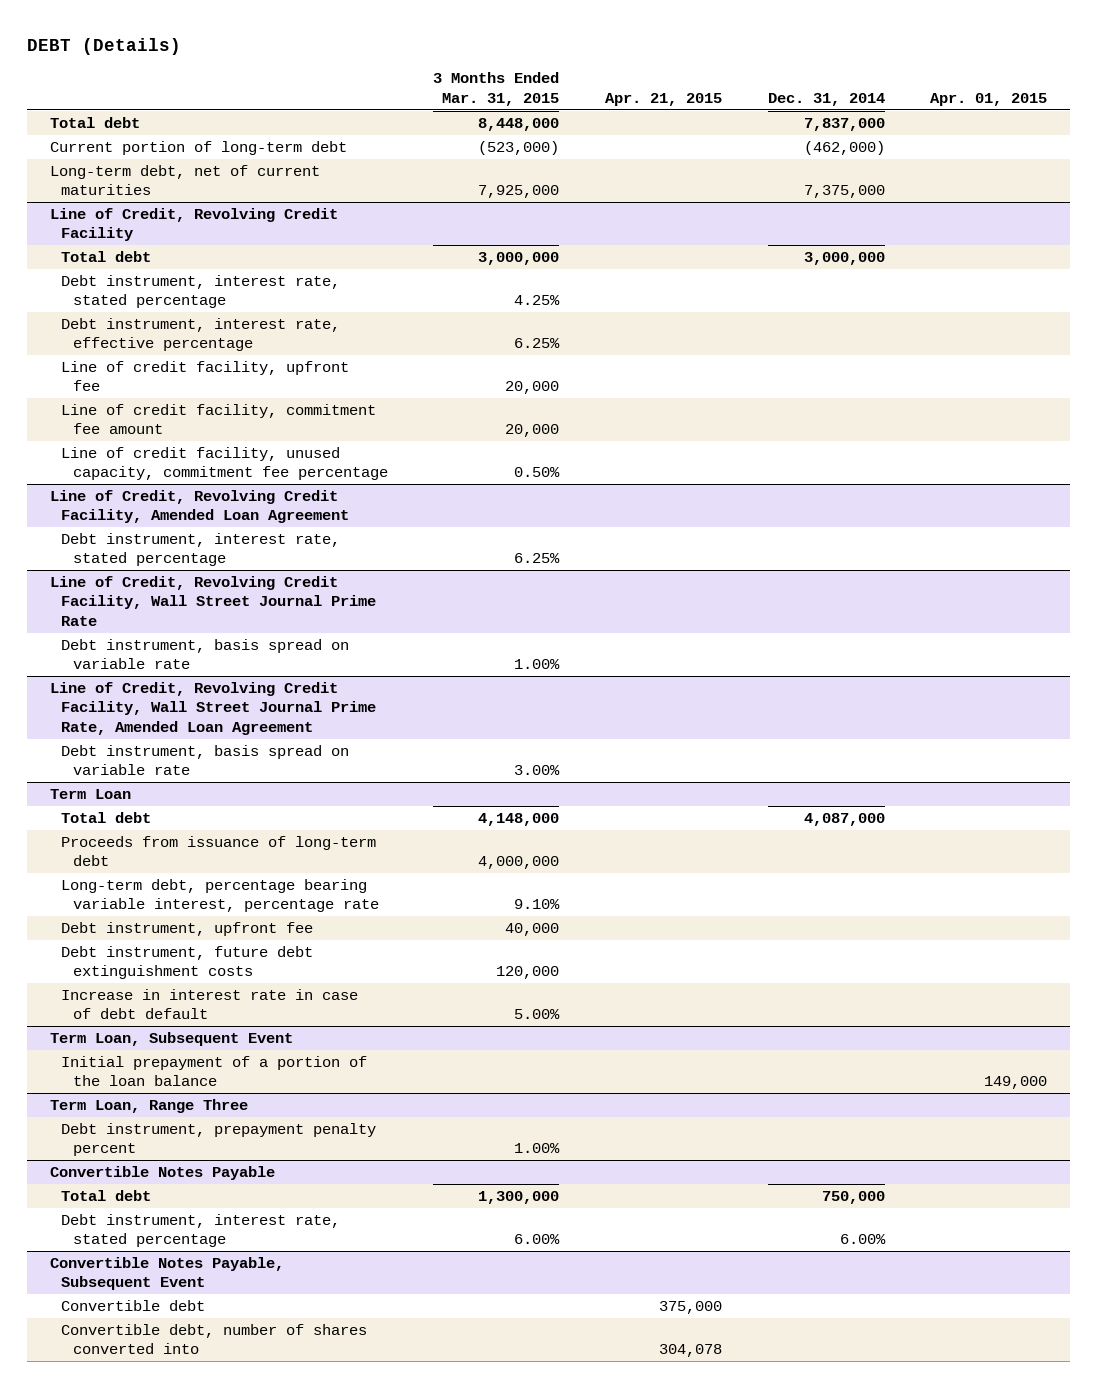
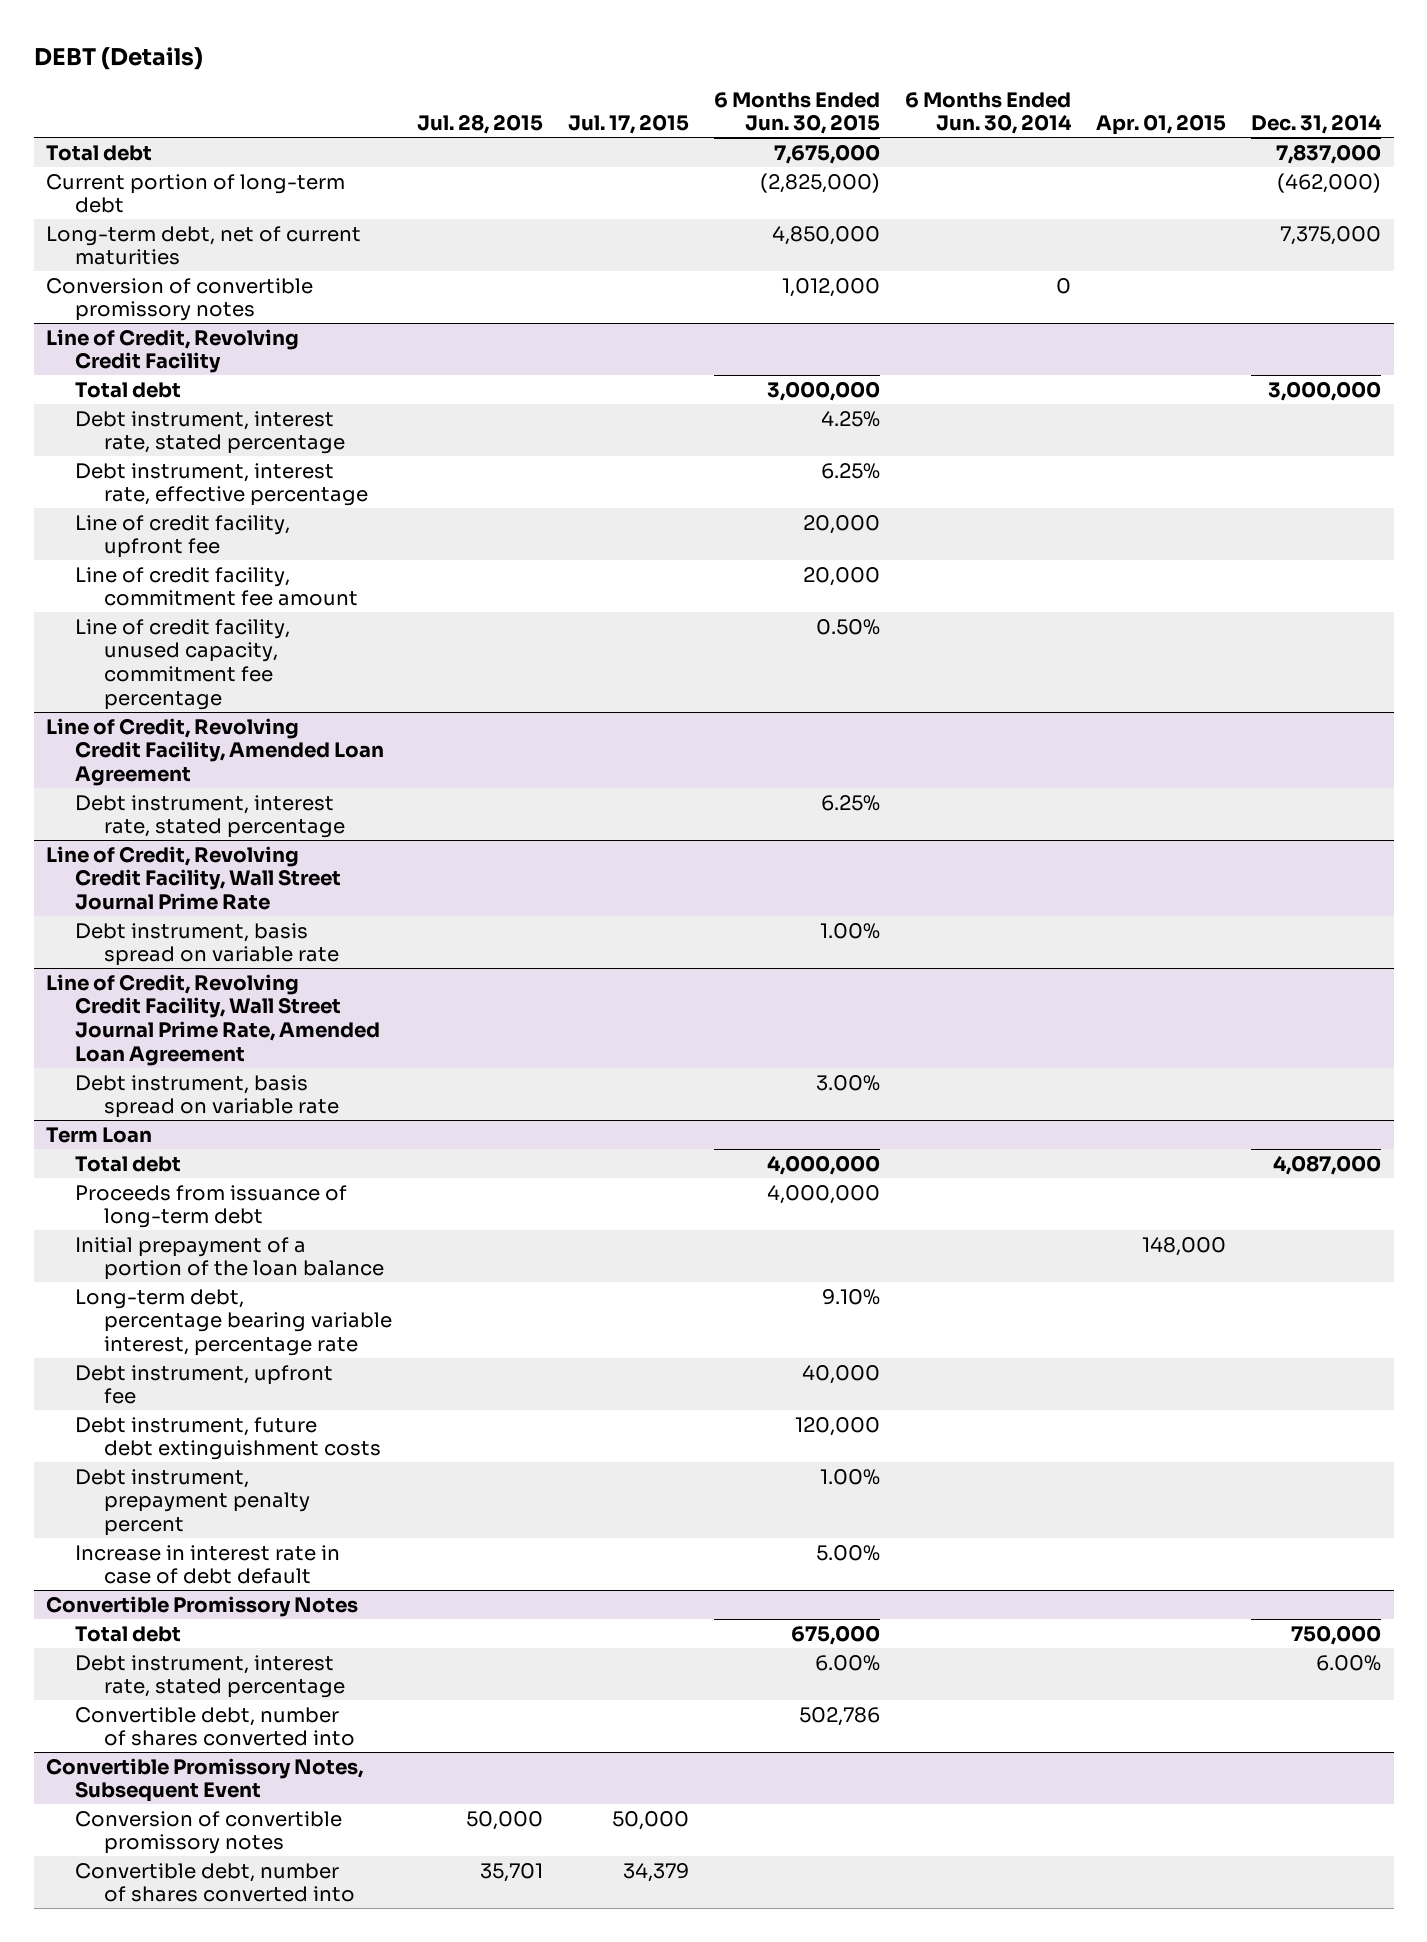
- | 3 Months Ended Mar. 31, 2015 | Apr. 21, 2015 | Dec. 31, 2014 | Apr. 01, 2015
+ | Jul. 28, 2015 | Jul. 17, 2015 | 6 Months Ended Jun. 30, 2015 | 6 Months Ended Jun. 30, 2014 | Apr. 01, 2015 | Dec. 31, 2014
+ Conversion of convertible promissory notes | | | 1,012,000 | 0 | |
@ Term Loan
+ Initial prepayment of a portion of the loan balance | | | | | 148,000 |
+ Debt instrument, prepayment penalty percent | | | 1.00% | | |
- Term Loan, Subsequent Event
- Initial prepayment of a portion of the loan balance | | | | 149,000
- Term Loan, Range Three
- Debt instrument, prepayment penalty percent | 1.00% | | |
- Convertible Notes Payable
+ Convertible Promissory Notes
- Convertible Notes Payable, Subsequent Event
- Convertible debt | | 375,000 | |
+ Convertible debt, number of shares converted into | | | 502,786 | | |
+ Convertible Promissory Notes, Subsequent Event
+ Conversion of convertible promissory notes | 50,000 | 50,000 | | | |

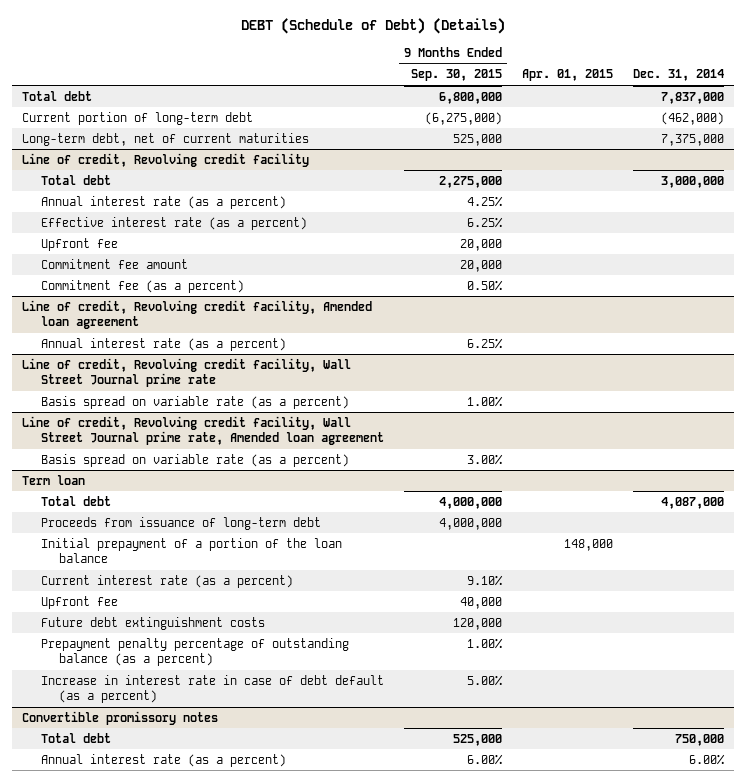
- DEBT (Details)
+ DEBT (Schedule of Debt) (Details)
- | Jul. 28, 2015 | Jul. 17, 2015 | 6 Months Ended Jun. 30, 2015 | 6 Months Ended Jun. 30, 2014 | Apr. 01, 2015 | Dec. 31, 2014
+ | 9 Months Ended Sep. 30, 2015 | Apr. 01, 2015 | Dec. 31, 2014
- Conversion of convertible promissory notes | | | 1,012,000 | 0 | |
- Line of Credit, Revolving Credit Facility
+ Line of credit, Revolving credit facility
- Debt instrument, interest rate, stated percentage | | | 4.25% | | |
- Debt instrument, interest rate, effective percentage | | | 6.25% | | |
- Line of credit facility, upfront fee | | | 20,000 | | |
- Line of credit facility, commitment fee amount | | | 20,000 | | |
- Line of credit facility, unused capacity, commitment fee percentage | | | 0.50% | | |
- Line of Credit, Revolving Credit Facility, Amended Loan Agreement
- Debt instrument, interest rate, stated percentage | | | 6.25% | | |
- Line of Credit, Revolving Credit Facility, Wall Street Journal Prime Rate
- Debt instrument, basis spread on variable rate | | | 1.00% | | |
- Line of Credit, Revolving Credit Facility, Wall Street Journal Prime Rate, Amended Loan Agreement
- Debt instrument, basis spread on variable rate | | | 3.00% | | |
- Term Loan
+ Annual interest rate (as a percent) | 4.25% | |
+ Effective interest rate (as a percent) | 6.25% | |
+ Upfront fee | 20,000 | |
+ Commitment fee amount | 20,000 | |
+ Commitment fee (as a percent) | 0.50% | |
+ Line of credit, Revolving credit facility, Amended loan agreement
+ Annual interest rate (as a percent) | 6.25% | |
+ Line of credit, Revolving credit facility, Wall Street Journal prime rate
+ Basis spread on variable rate (as a percent) | 1.00% | |
+ Line of credit, Revolving credit facility, Wall Street Journal prime rate, Amended loan agreement
+ Basis spread on variable rate (as a percent) | 3.00% | |
+ Term loan
- Long-term debt, percentage bearing variable interest, percentage rate | | | 9.10% | | |
- Debt instrument, upfront fee | | | 40,000 | | |
- Debt instrument, future debt extinguishment costs | | | 120,000 | | |
- Debt instrument, prepayment penalty percent | | | 1.00% | | |
- Increase in interest rate in case of debt default | | | 5.00% | | |
- Convertible Promissory Notes
+ Current interest rate (as a percent) | 9.10% | |
+ Upfront fee | 40,000 | |
+ Future debt extinguishment costs | 120,000 | |
+ Prepayment penalty percentage of outstanding balance (as a percent) | 1.00% | |
+ Increase in interest rate in case of debt default (as a percent) | 5.00% | |
+ Convertible promissory notes
- Debt instrument, interest rate, stated percentage | | | 6.00% | | | 6.00%
- Convertible debt, number of shares converted into | | | 502,786 | | |
- Convertible Promissory Notes, Subsequent Event
- Conversion of convertible promissory notes | 50,000 | 50,000 | | | |
- Convertible debt, number of shares converted into | 35,701 | 34,379 | | | |
+ Annual interest rate (as a percent) | 6.00% | | 6.00%

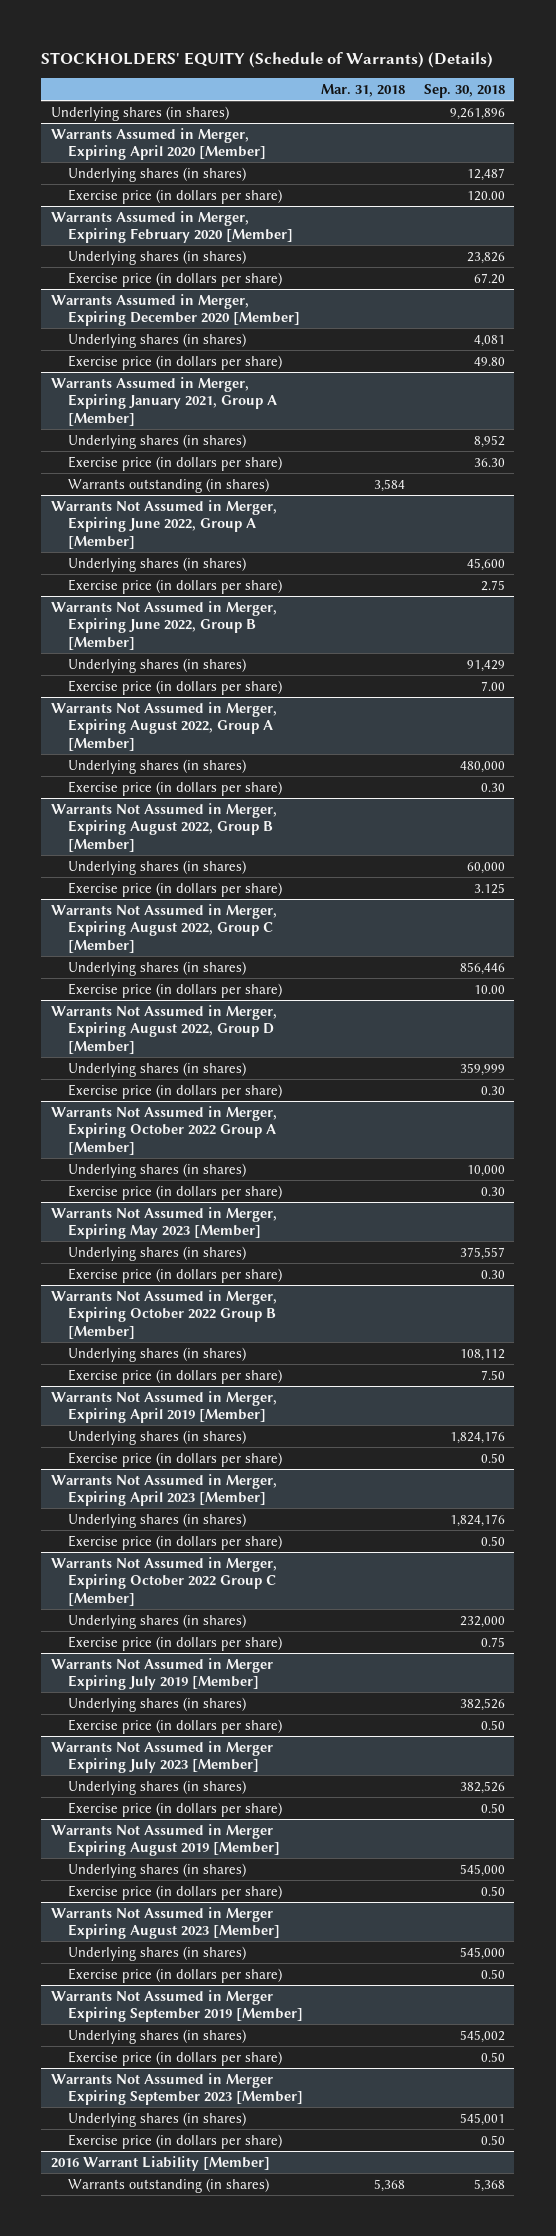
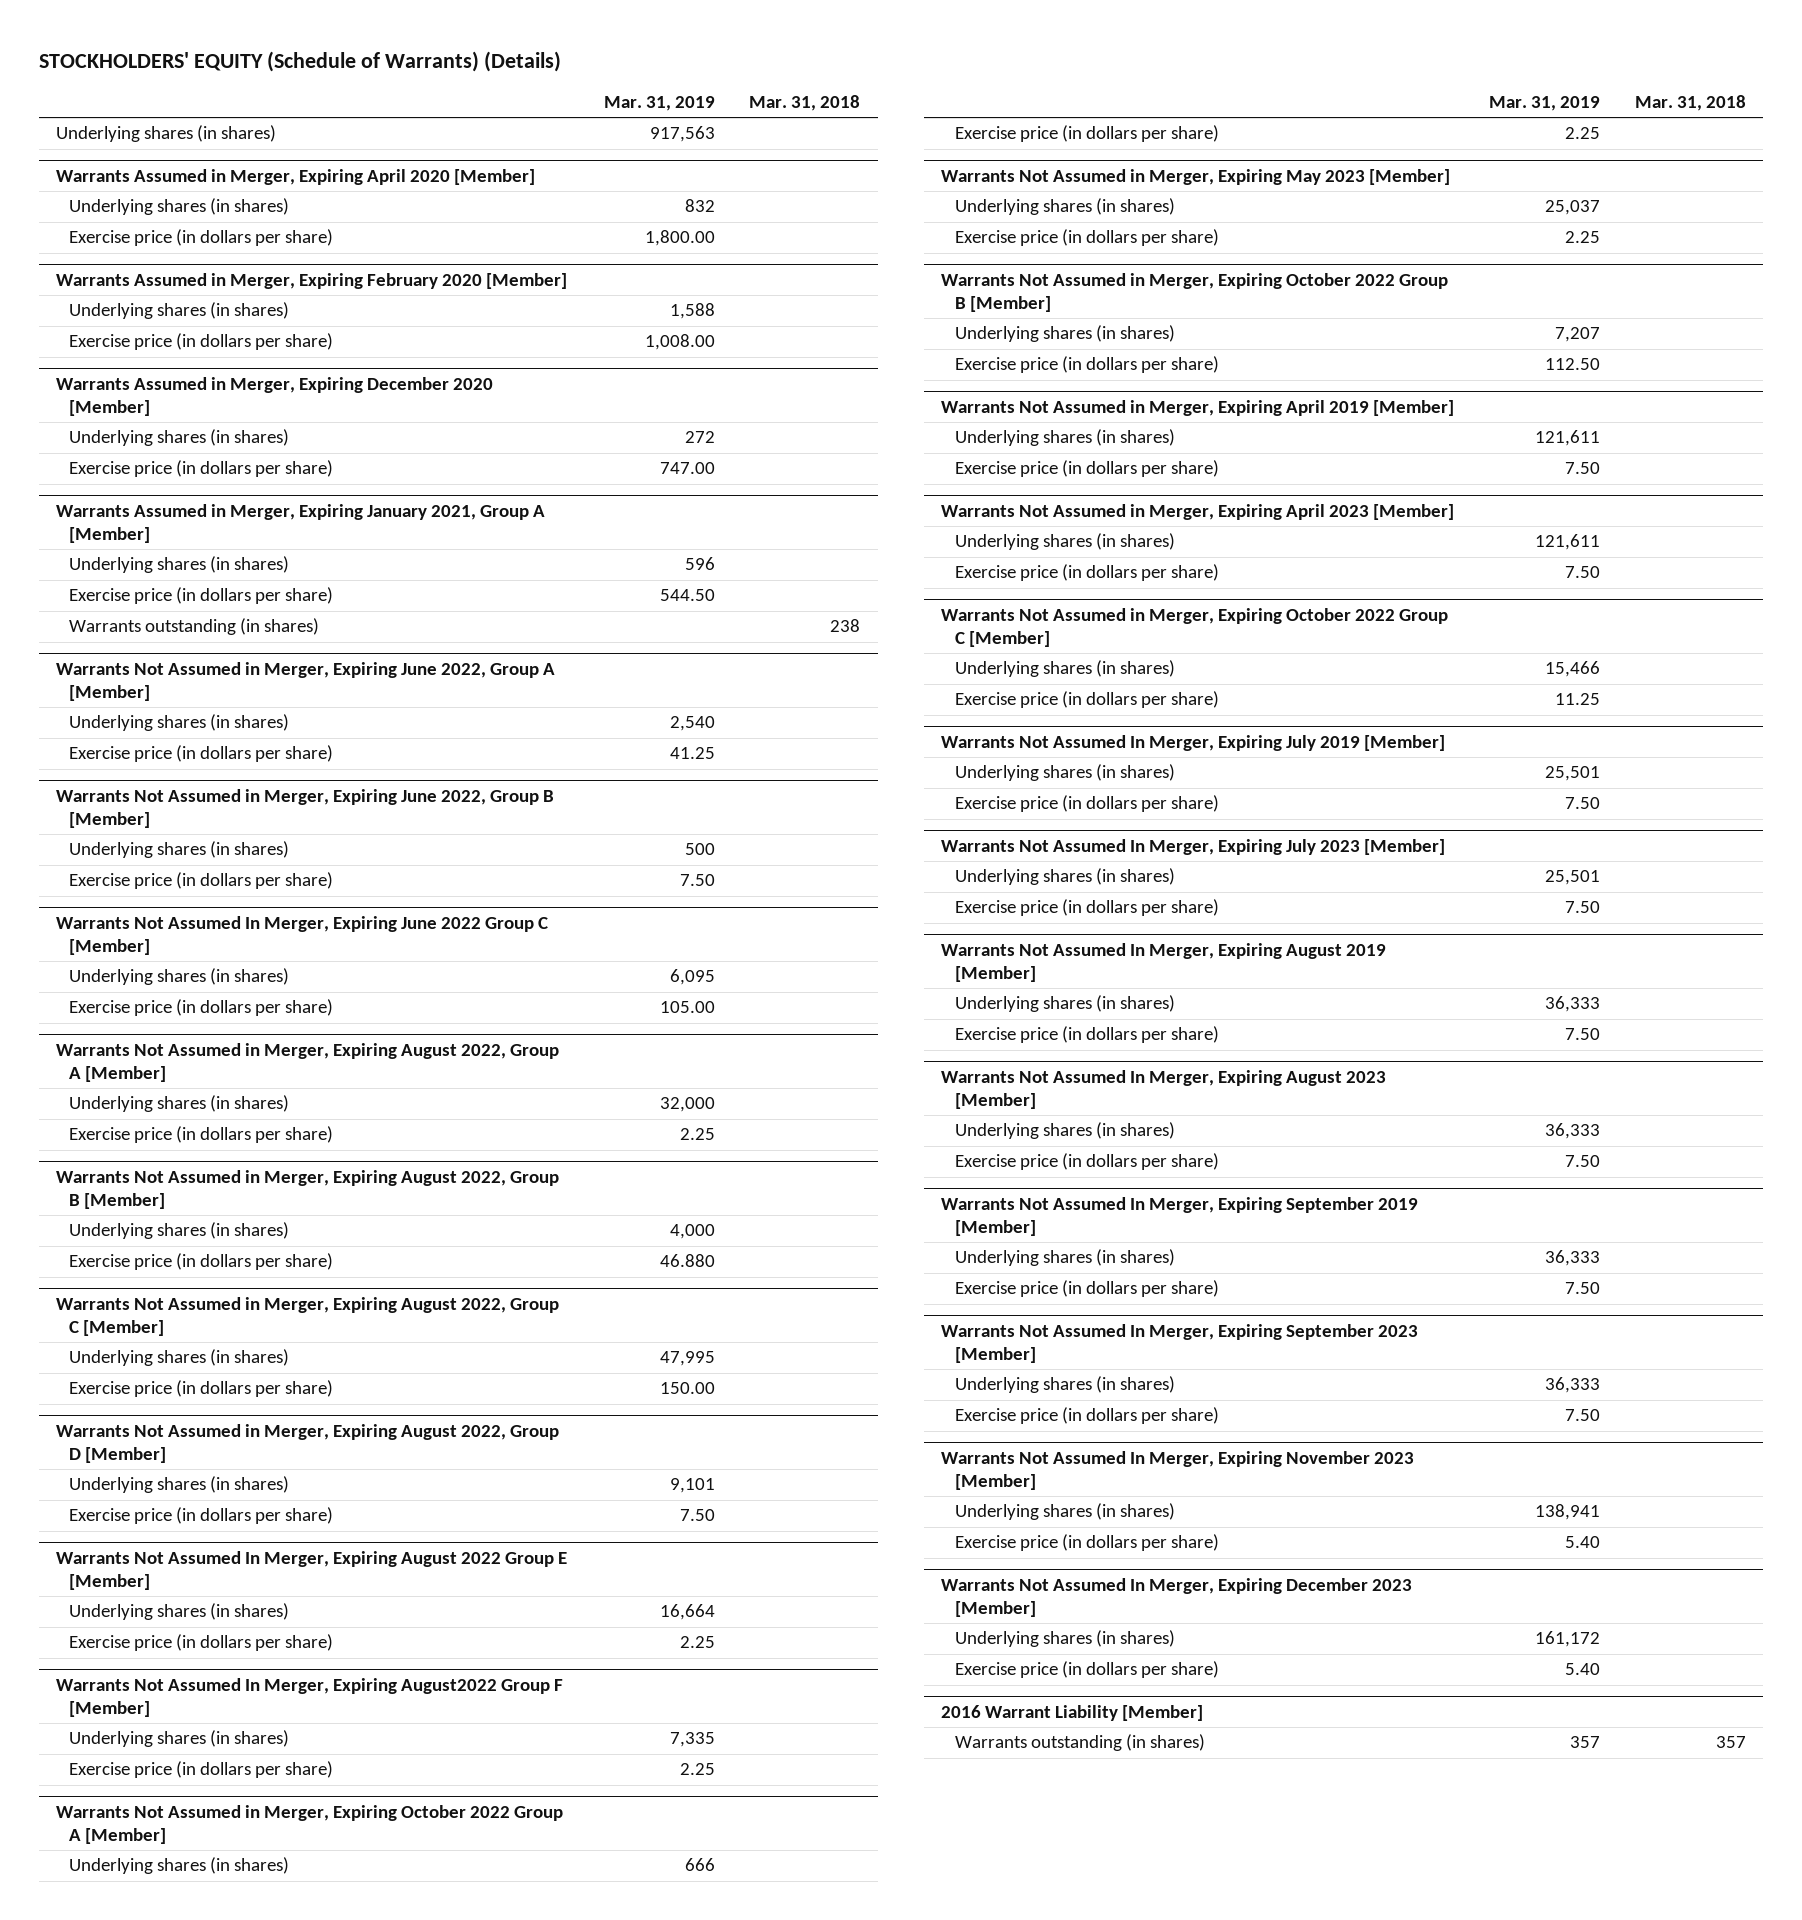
- | Mar. 31, 2018 | Sep. 30, 2018
+ | Mar. 31, 2019 | Mar. 31, 2018
@ Warrants Assumed in Merger, Expiring January 2021, Group A [Member]
- Warrants outstanding (in shares) | 3,584 |
+ Warrants outstanding (in shares) | | 238
+ Warrants Not Assumed In Merger, Expiring June 2022 Group C [Member]
+ Underlying shares (in shares) | 6,095 |
+ Exercise price (in dollars per share) | 105.00 |
+ Warrants Not Assumed In Merger, Expiring August 2022 Group E [Member]
+ Underlying shares (in shares) | 16,664 |
+ Exercise price (in dollars per share) | 2.25 |
+ Warrants Not Assumed In Merger, Expiring August2022 Group F [Member]
+ Underlying shares (in shares) | 7,335 |
+ Exercise price (in dollars per share) | 2.25 |
- Warrants Not Assumed in Merger Expiring July 2019 [Member]
+ Warrants Not Assumed In Merger, Expiring July 2019 [Member]
- Warrants Not Assumed in Merger Expiring July 2023 [Member]
+ Warrants Not Assumed In Merger, Expiring July 2023 [Member]
- Warrants Not Assumed in Merger Expiring August 2019 [Member]
+ Warrants Not Assumed In Merger, Expiring August 2019 [Member]
- Warrants Not Assumed in Merger Expiring August 2023 [Member]
+ Warrants Not Assumed In Merger, Expiring August 2023 [Member]
- Warrants Not Assumed in Merger Expiring September 2019 [Member]
+ Warrants Not Assumed In Merger, Expiring September 2019 [Member]
- Warrants Not Assumed in Merger Expiring September 2023 [Member]
+ Warrants Not Assumed In Merger, Expiring September 2023 [Member]
+ Warrants Not Assumed In Merger, Expiring November 2023 [Member]
+ Underlying shares (in shares) | 138,941 |
+ Exercise price (in dollars per share) | 5.40 |
+ Warrants Not Assumed In Merger, Expiring December 2023 [Member]
+ Underlying shares (in shares) | 161,172 |
+ Exercise price (in dollars per share) | 5.40 |
@ 2016 Warrant Liability [Member]
- Warrants outstanding (in shares) | 5,368 | 5,368
+ Warrants outstanding (in shares) | 357 | 357

